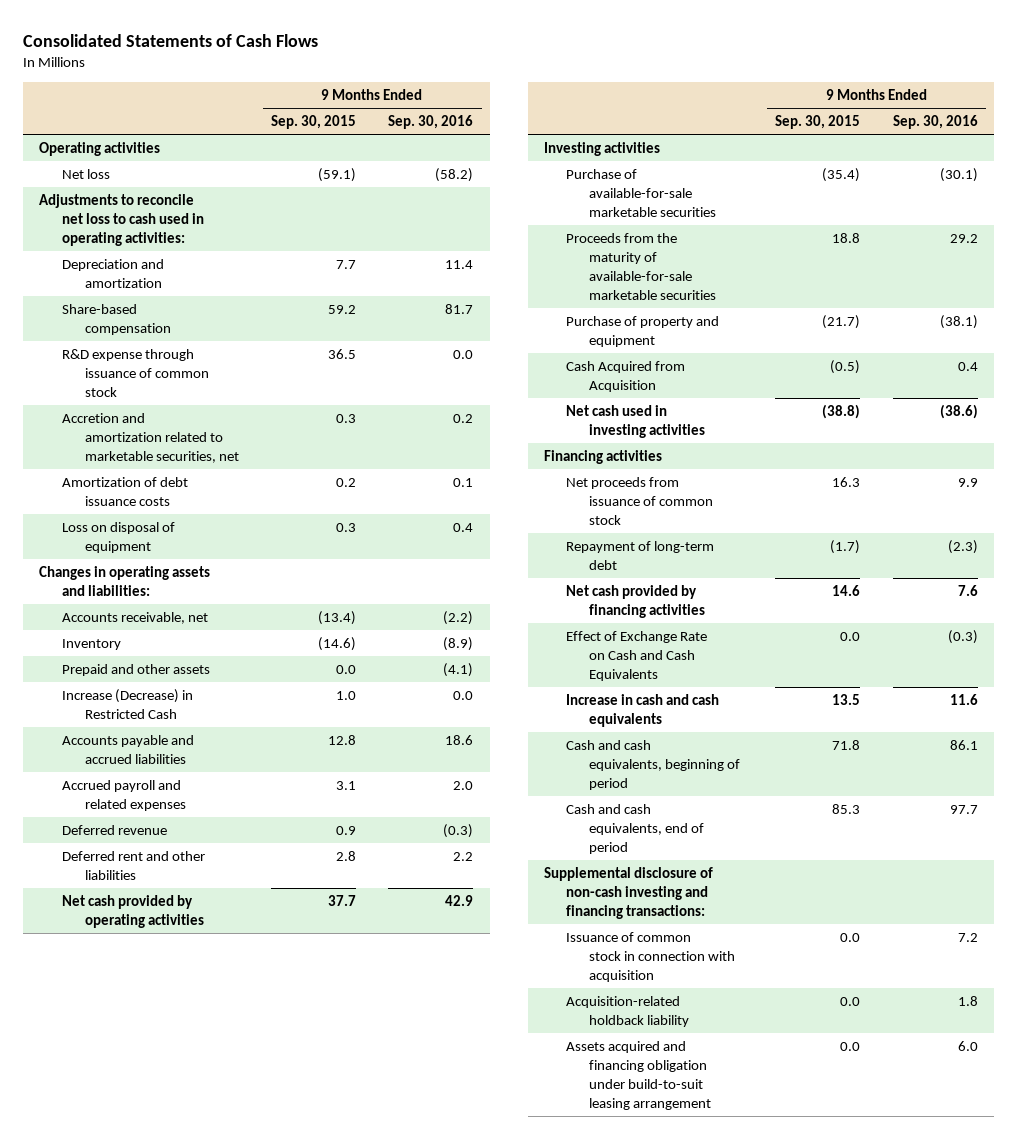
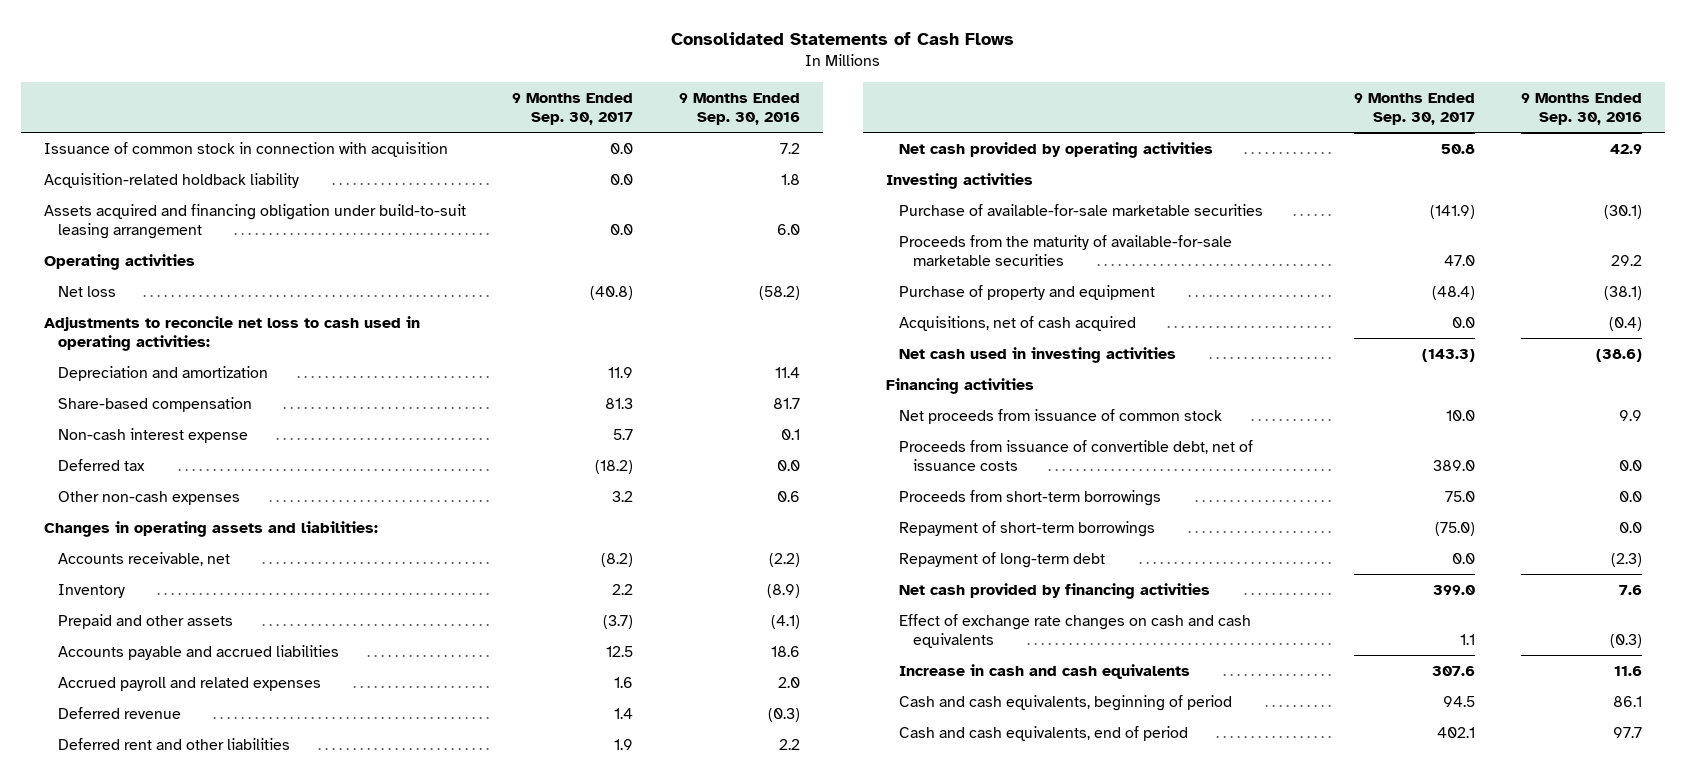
- | 9 Months Ended Sep. 30, 2015 | 9 Months Ended Sep. 30, 2016
+ | 9 Months Ended Sep. 30, 2017 | 9 Months Ended Sep. 30, 2016
moved up: Issuance of common stock in connection with acquisition | 0.0 | 7.2
moved up: Acquisition-related holdback liability | 0.0 | 1.8
moved up: Assets acquired and financing obligation under build-to-suit leasing arrangement | 0.0 | 6.0
- R&D expense through issuance of common stock | 36.5 | 0.0
- Accretion and amortization related to marketable securities, net | 0.3 | 0.2
- Amortization of debt issuance costs | 0.2 | 0.1
- Loss on disposal of equipment | 0.3 | 0.4
+ Non-cash interest expense | 5.7 | 0.1
+ Deferred tax | (18.2) | 0.0
+ Other non-cash expenses | 3.2 | 0.6
- Increase (Decrease) in Restricted Cash | 1.0 | 0.0
- Cash Acquired from Acquisition | (0.5) | 0.4
+ Acquisitions, net of cash acquired | 0.0 | (0.4)
+ Proceeds from issuance of convertible debt, net of issuance costs | 389.0 | 0.0
+ Proceeds from short-term borrowings | 75.0 | 0.0
+ Repayment of short-term borrowings | (75.0) | 0.0
- Effect of Exchange Rate on Cash and Cash Equivalents | 0.0 | (0.3)
+ Effect of exchange rate changes on cash and cash equivalents | 1.1 | (0.3)
- Supplemental disclosure of non-cash investing and financing transactions:

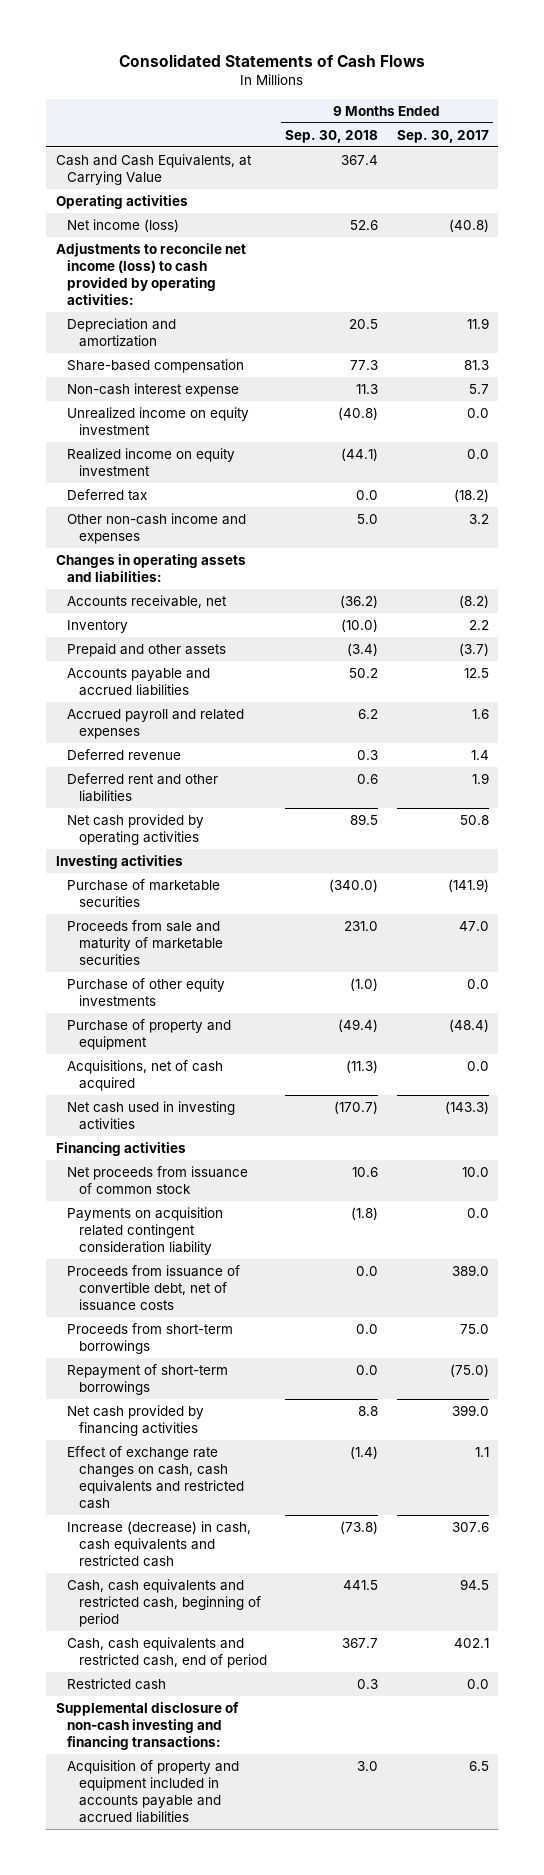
- | 9 Months Ended Sep. 30, 2017 | 9 Months Ended Sep. 30, 2016
+ | 9 Months Ended Sep. 30, 2018 | 9 Months Ended Sep. 30, 2017
- Issuance of common stock in connection with acquisition | 0.0 | 7.2
- Acquisition-related holdback liability | 0.0 | 1.8
- Assets acquired and financing obligation under build-to-suit leasing arrangement | 0.0 | 6.0
+ Cash and Cash Equivalents, at Carrying Value | 367.4 |
- Net loss | (40.8) | (58.2)
- Adjustments to reconcile net loss to cash used in operating activities:
+ Net income (loss) | 52.6 | (40.8)
+ Adjustments to reconcile net income (loss) to cash provided by operating activities:
+ Unrealized income on equity investment | (40.8) | 0.0
+ Realized income on equity investment | (44.1) | 0.0
- Other non-cash expenses | 3.2 | 0.6
+ Other non-cash income and expenses | 5.0 | 3.2
- Purchase of available-for-sale marketable securities | (141.9) | (30.1)
- Proceeds from the maturity of available-for-sale marketable securities | 47.0 | 29.2
+ Purchase of marketable securities | (340.0) | (141.9)
+ Proceeds from sale and maturity of marketable securities | 231.0 | 47.0
+ Purchase of other equity investments | (1.0) | 0.0
+ Payments on acquisition related contingent consideration liability | (1.8) | 0.0
- Repayment of long-term debt | 0.0 | (2.3)
- Effect of exchange rate changes on cash and cash equivalents | 1.1 | (0.3)
- Increase in cash and cash equivalents | 307.6 | 11.6
- Cash and cash equivalents, beginning of period | 94.5 | 86.1
- Cash and cash equivalents, end of period | 402.1 | 97.7
+ Effect of exchange rate changes on cash, cash equivalents and restricted cash | (1.4) | 1.1
+ Increase (decrease) in cash, cash equivalents and restricted cash | (73.8) | 307.6
+ Cash, cash equivalents and restricted cash, beginning of period | 441.5 | 94.5
+ Cash, cash equivalents and restricted cash, end of period | 367.7 | 402.1
+ Restricted cash | 0.3 | 0.0
+ Supplemental disclosure of non-cash investing and financing transactions:
+ Acquisition of property and equipment included in accounts payable and accrued liabilities | 3.0 | 6.5

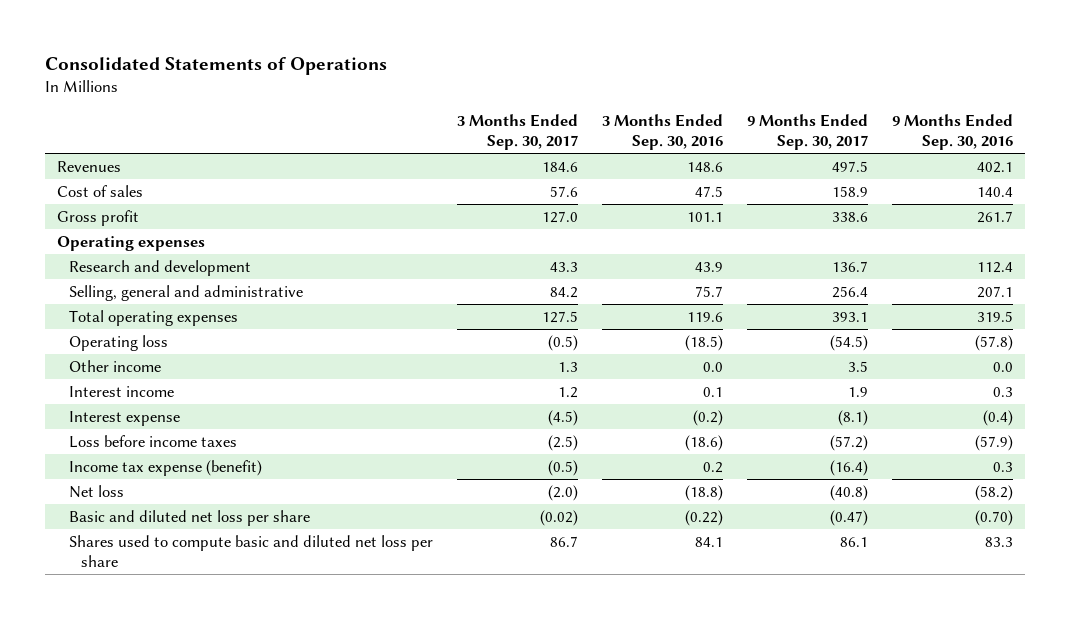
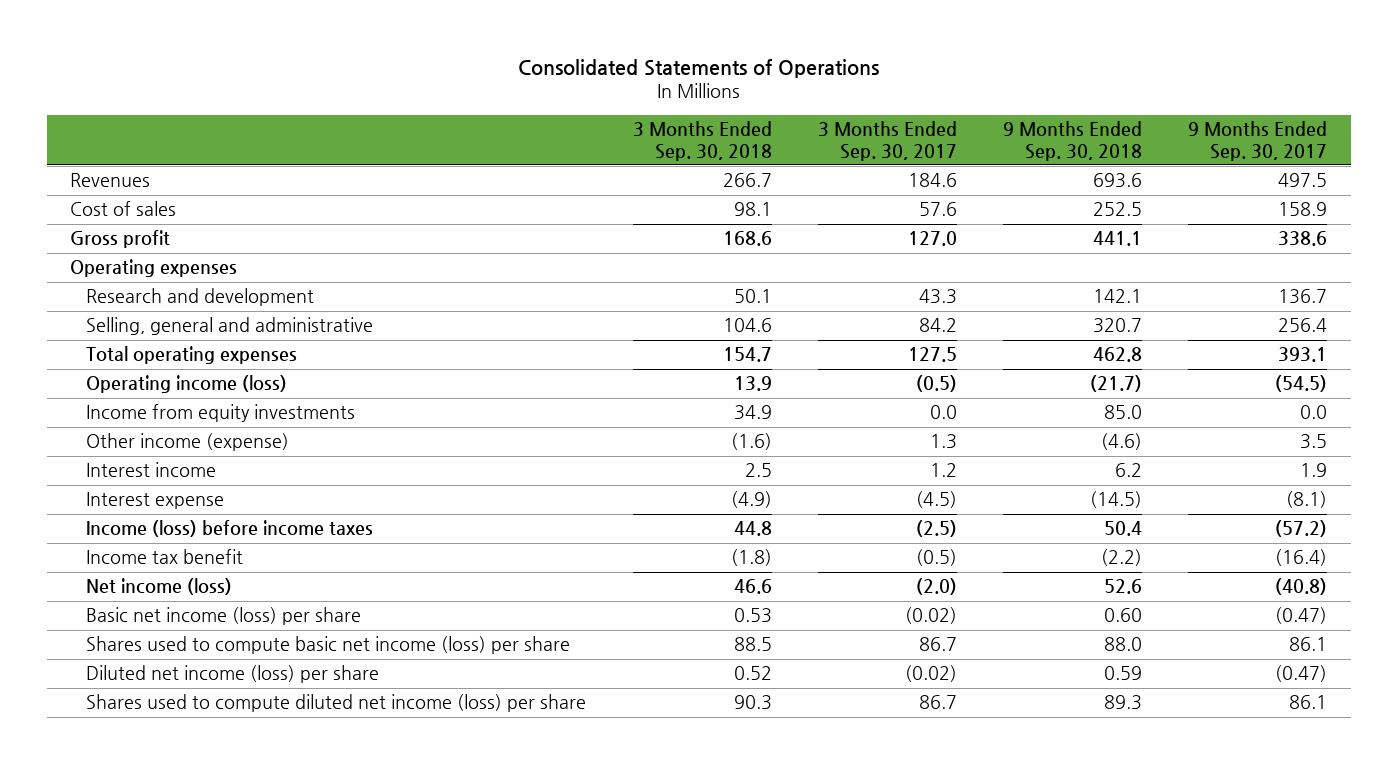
- | 3 Months Ended Sep. 30, 2017 | 3 Months Ended Sep. 30, 2016 | 9 Months Ended Sep. 30, 2017 | 9 Months Ended Sep. 30, 2016
+ | 3 Months Ended Sep. 30, 2018 | 3 Months Ended Sep. 30, 2017 | 9 Months Ended Sep. 30, 2018 | 9 Months Ended Sep. 30, 2017
- Operating loss | (0.5) | (18.5) | (54.5) | (57.8)
- Other income | 1.3 | 0.0 | 3.5 | 0.0
+ Operating income (loss) | 13.9 | (0.5) | (21.7) | (54.5)
+ Income from equity investments | 34.9 | 0.0 | 85.0 | 0.0
+ Other income (expense) | (1.6) | 1.3 | (4.6) | 3.5
- Loss before income taxes | (2.5) | (18.6) | (57.2) | (57.9)
- Income tax expense (benefit) | (0.5) | 0.2 | (16.4) | 0.3
- Net loss | (2.0) | (18.8) | (40.8) | (58.2)
- Basic and diluted net loss per share | (0.02) | (0.22) | (0.47) | (0.70)
- Shares used to compute basic and diluted net loss per share | 86.7 | 84.1 | 86.1 | 83.3
+ Income (loss) before income taxes | 44.8 | (2.5) | 50.4 | (57.2)
+ Income tax benefit | (1.8) | (0.5) | (2.2) | (16.4)
+ Net income (loss) | 46.6 | (2.0) | 52.6 | (40.8)
+ Basic net income (loss) per share | 0.53 | (0.02) | 0.60 | (0.47)
+ Shares used to compute basic net income (loss) per share | 88.5 | 86.7 | 88.0 | 86.1
+ Diluted net income (loss) per share | 0.52 | (0.02) | 0.59 | (0.47)
+ Shares used to compute diluted net income (loss) per share | 90.3 | 86.7 | 89.3 | 86.1

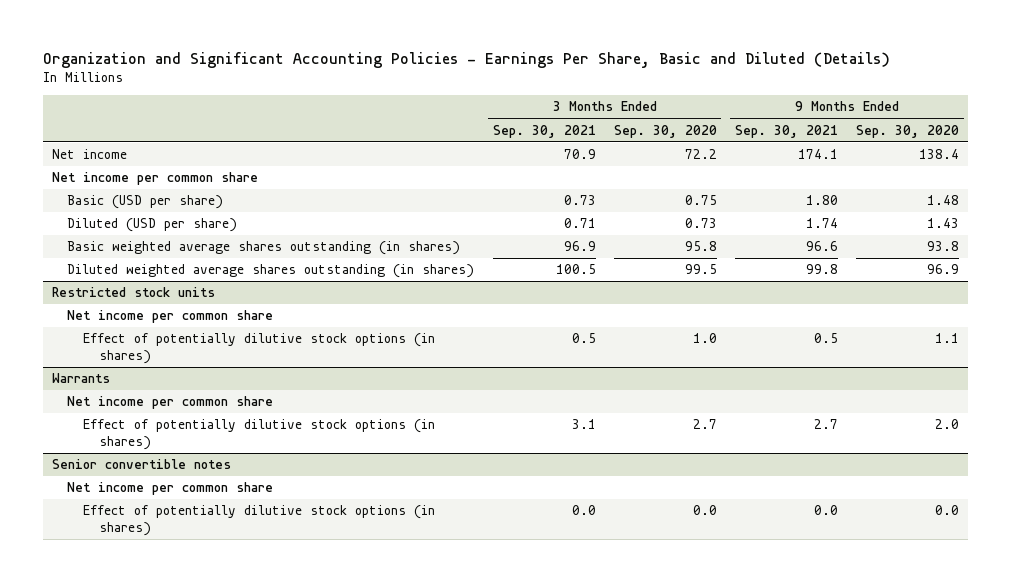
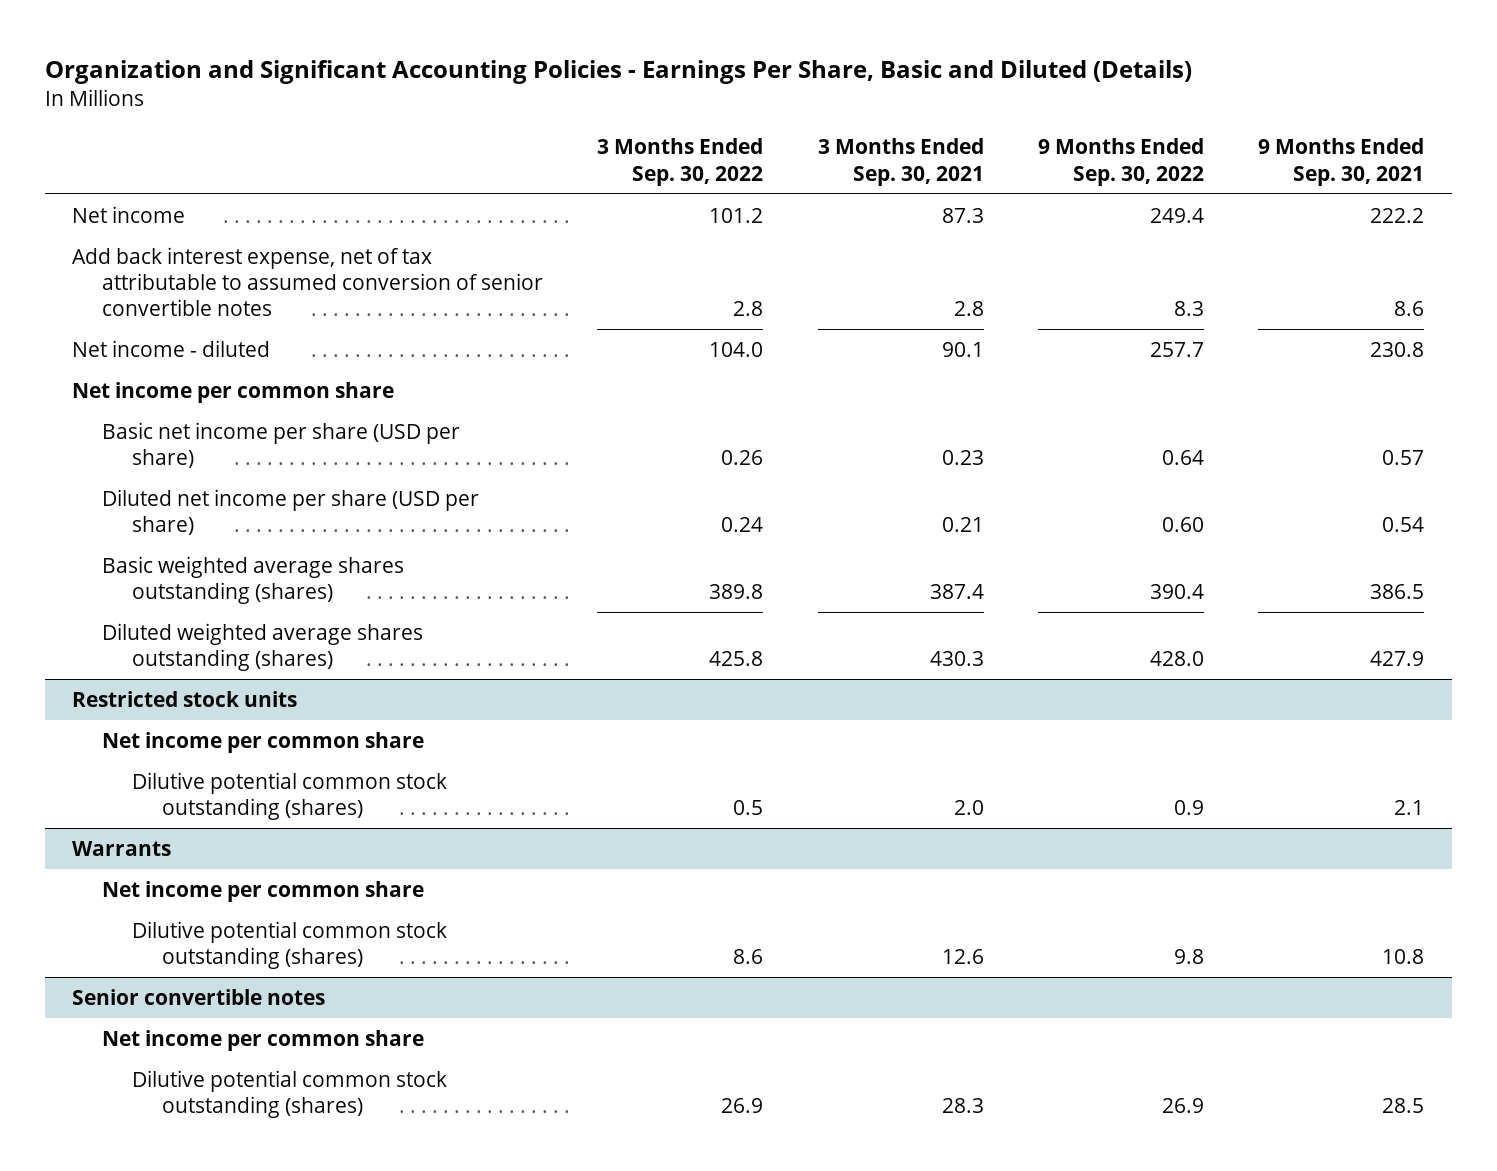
- | 3 Months Ended Sep. 30, 2021 | 3 Months Ended Sep. 30, 2020 | 9 Months Ended Sep. 30, 2021 | 9 Months Ended Sep. 30, 2020
+ | 3 Months Ended Sep. 30, 2022 | 3 Months Ended Sep. 30, 2021 | 9 Months Ended Sep. 30, 2022 | 9 Months Ended Sep. 30, 2021
- Net income | 70.9 | 72.2 | 174.1 | 138.4
+ Net income | 101.2 | 87.3 | 249.4 | 222.2
+ Add back interest expense, net of tax attributable to assumed conversion of senior convertible notes | 2.8 | 2.8 | 8.3 | 8.6
+ Net income - diluted | 104.0 | 90.1 | 257.7 | 230.8
- Basic (USD per share) | 0.73 | 0.75 | 1.80 | 1.48
- Diluted (USD per share) | 0.71 | 0.73 | 1.74 | 1.43
- Basic weighted average shares outstanding (in shares) | 96.9 | 95.8 | 96.6 | 93.8
- Diluted weighted average shares outstanding (in shares) | 100.5 | 99.5 | 99.8 | 96.9
+ Basic net income per share (USD per share) | 0.26 | 0.23 | 0.64 | 0.57
+ Diluted net income per share (USD per share) | 0.24 | 0.21 | 0.60 | 0.54
+ Basic weighted average shares outstanding (shares) | 389.8 | 387.4 | 390.4 | 386.5
+ Diluted weighted average shares outstanding (shares) | 425.8 | 430.3 | 428.0 | 427.9
@ Restricted stock units
- Effect of potentially dilutive stock options (in shares) | 0.5 | 1.0 | 0.5 | 1.1
+ Dilutive potential common stock outstanding (shares) | 0.5 | 2.0 | 0.9 | 2.1
@ Warrants
- Effect of potentially dilutive stock options (in shares) | 3.1 | 2.7 | 2.7 | 2.0
+ Dilutive potential common stock outstanding (shares) | 8.6 | 12.6 | 9.8 | 10.8
@ Senior convertible notes
- Effect of potentially dilutive stock options (in shares) | 0.0 | 0.0 | 0.0 | 0.0
+ Dilutive potential common stock outstanding (shares) | 26.9 | 28.3 | 26.9 | 28.5

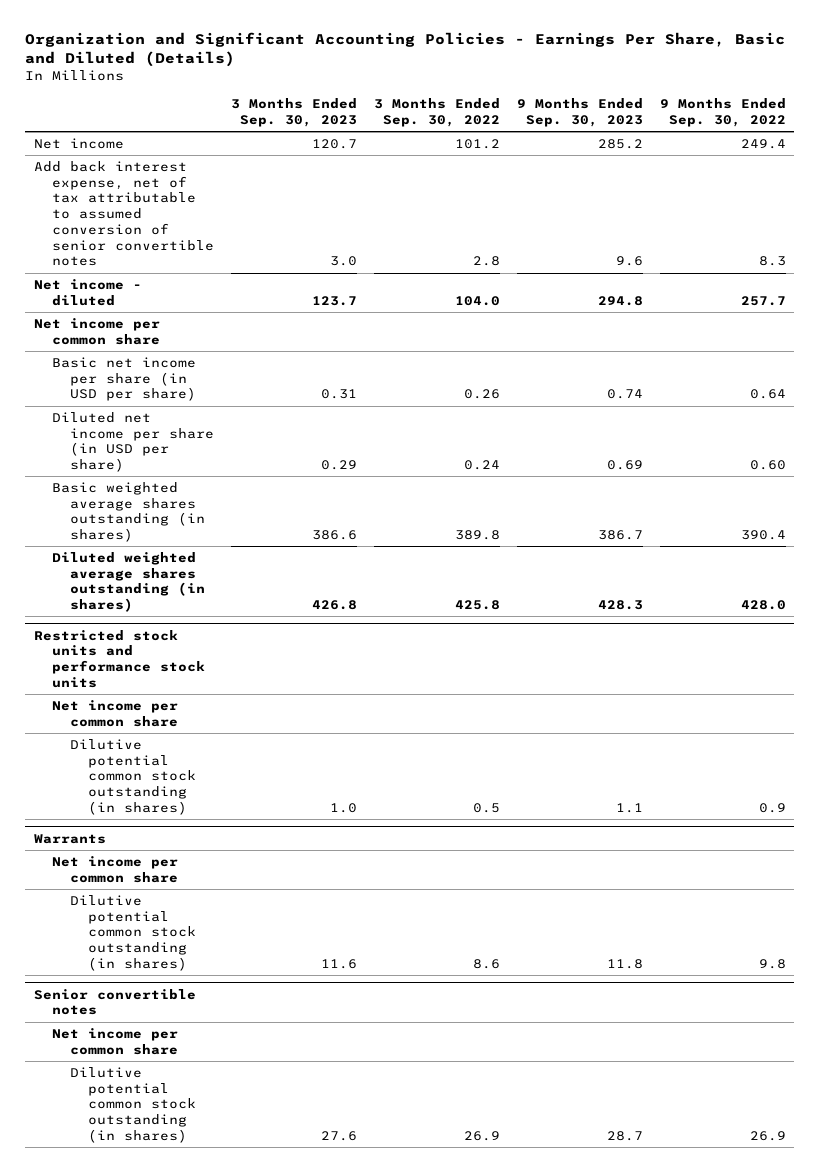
- | 3 Months Ended Sep. 30, 2022 | 3 Months Ended Sep. 30, 2021 | 9 Months Ended Sep. 30, 2022 | 9 Months Ended Sep. 30, 2021
+ | 3 Months Ended Sep. 30, 2023 | 3 Months Ended Sep. 30, 2022 | 9 Months Ended Sep. 30, 2023 | 9 Months Ended Sep. 30, 2022
- Basic net income per share (USD per share) | 0.26 | 0.23 | 0.64 | 0.57
- Diluted net income per share (USD per share) | 0.24 | 0.21 | 0.60 | 0.54
- Basic weighted average shares outstanding (shares) | 389.8 | 387.4 | 390.4 | 386.5
- Diluted weighted average shares outstanding (shares) | 425.8 | 430.3 | 428.0 | 427.9
- Restricted stock units
+ Basic net income per share (in USD per share) | 0.31 | 0.26 | 0.74 | 0.64
+ Diluted net income per share (in USD per share) | 0.29 | 0.24 | 0.69 | 0.60
+ Basic weighted average shares outstanding (in shares) | 386.6 | 389.8 | 386.7 | 390.4
+ Diluted weighted average shares outstanding (in shares) | 426.8 | 425.8 | 428.3 | 428.0
+ Restricted stock units and performance stock units
- Dilutive potential common stock outstanding (shares) | 0.5 | 2.0 | 0.9 | 2.1
+ Dilutive potential common stock outstanding (in shares) | 1.0 | 0.5 | 1.1 | 0.9
@ Warrants
- Dilutive potential common stock outstanding (shares) | 8.6 | 12.6 | 9.8 | 10.8
+ Dilutive potential common stock outstanding (in shares) | 11.6 | 8.6 | 11.8 | 9.8
@ Senior convertible notes
- Dilutive potential common stock outstanding (shares) | 26.9 | 28.3 | 26.9 | 28.5
+ Dilutive potential common stock outstanding (in shares) | 27.6 | 26.9 | 28.7 | 26.9

